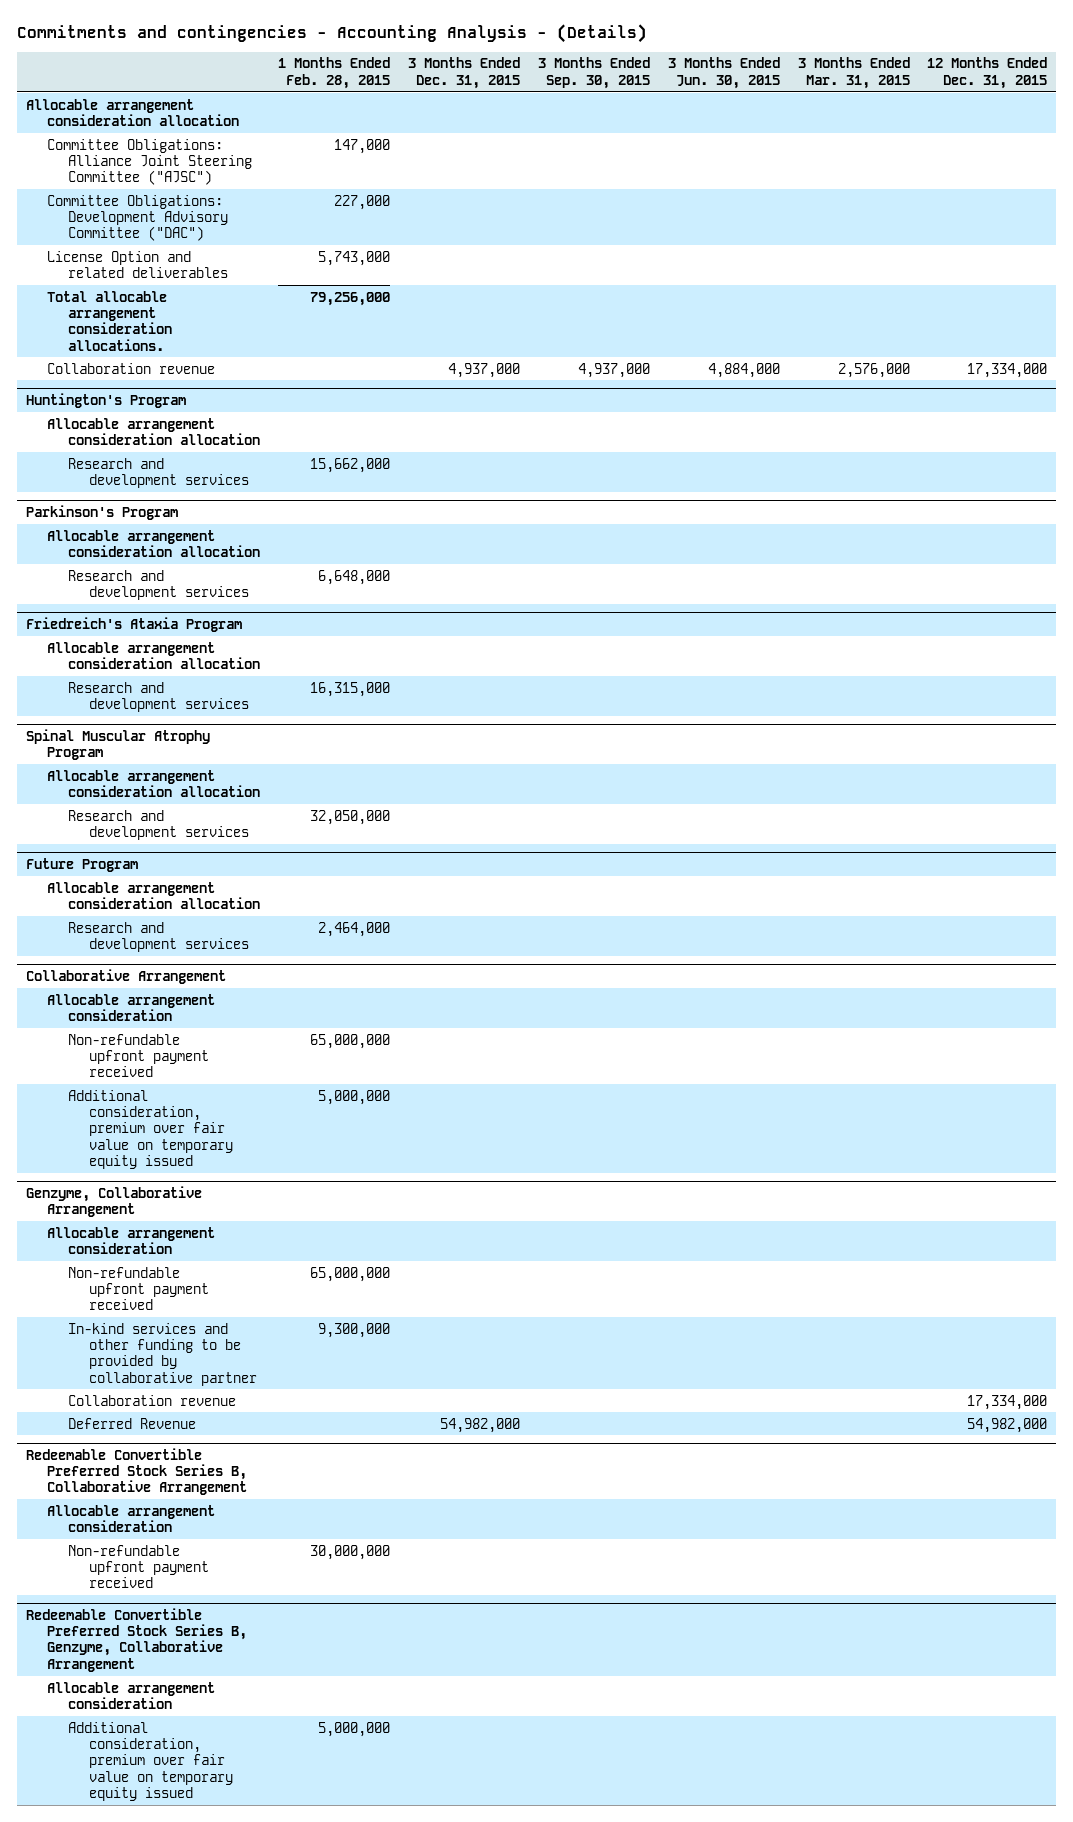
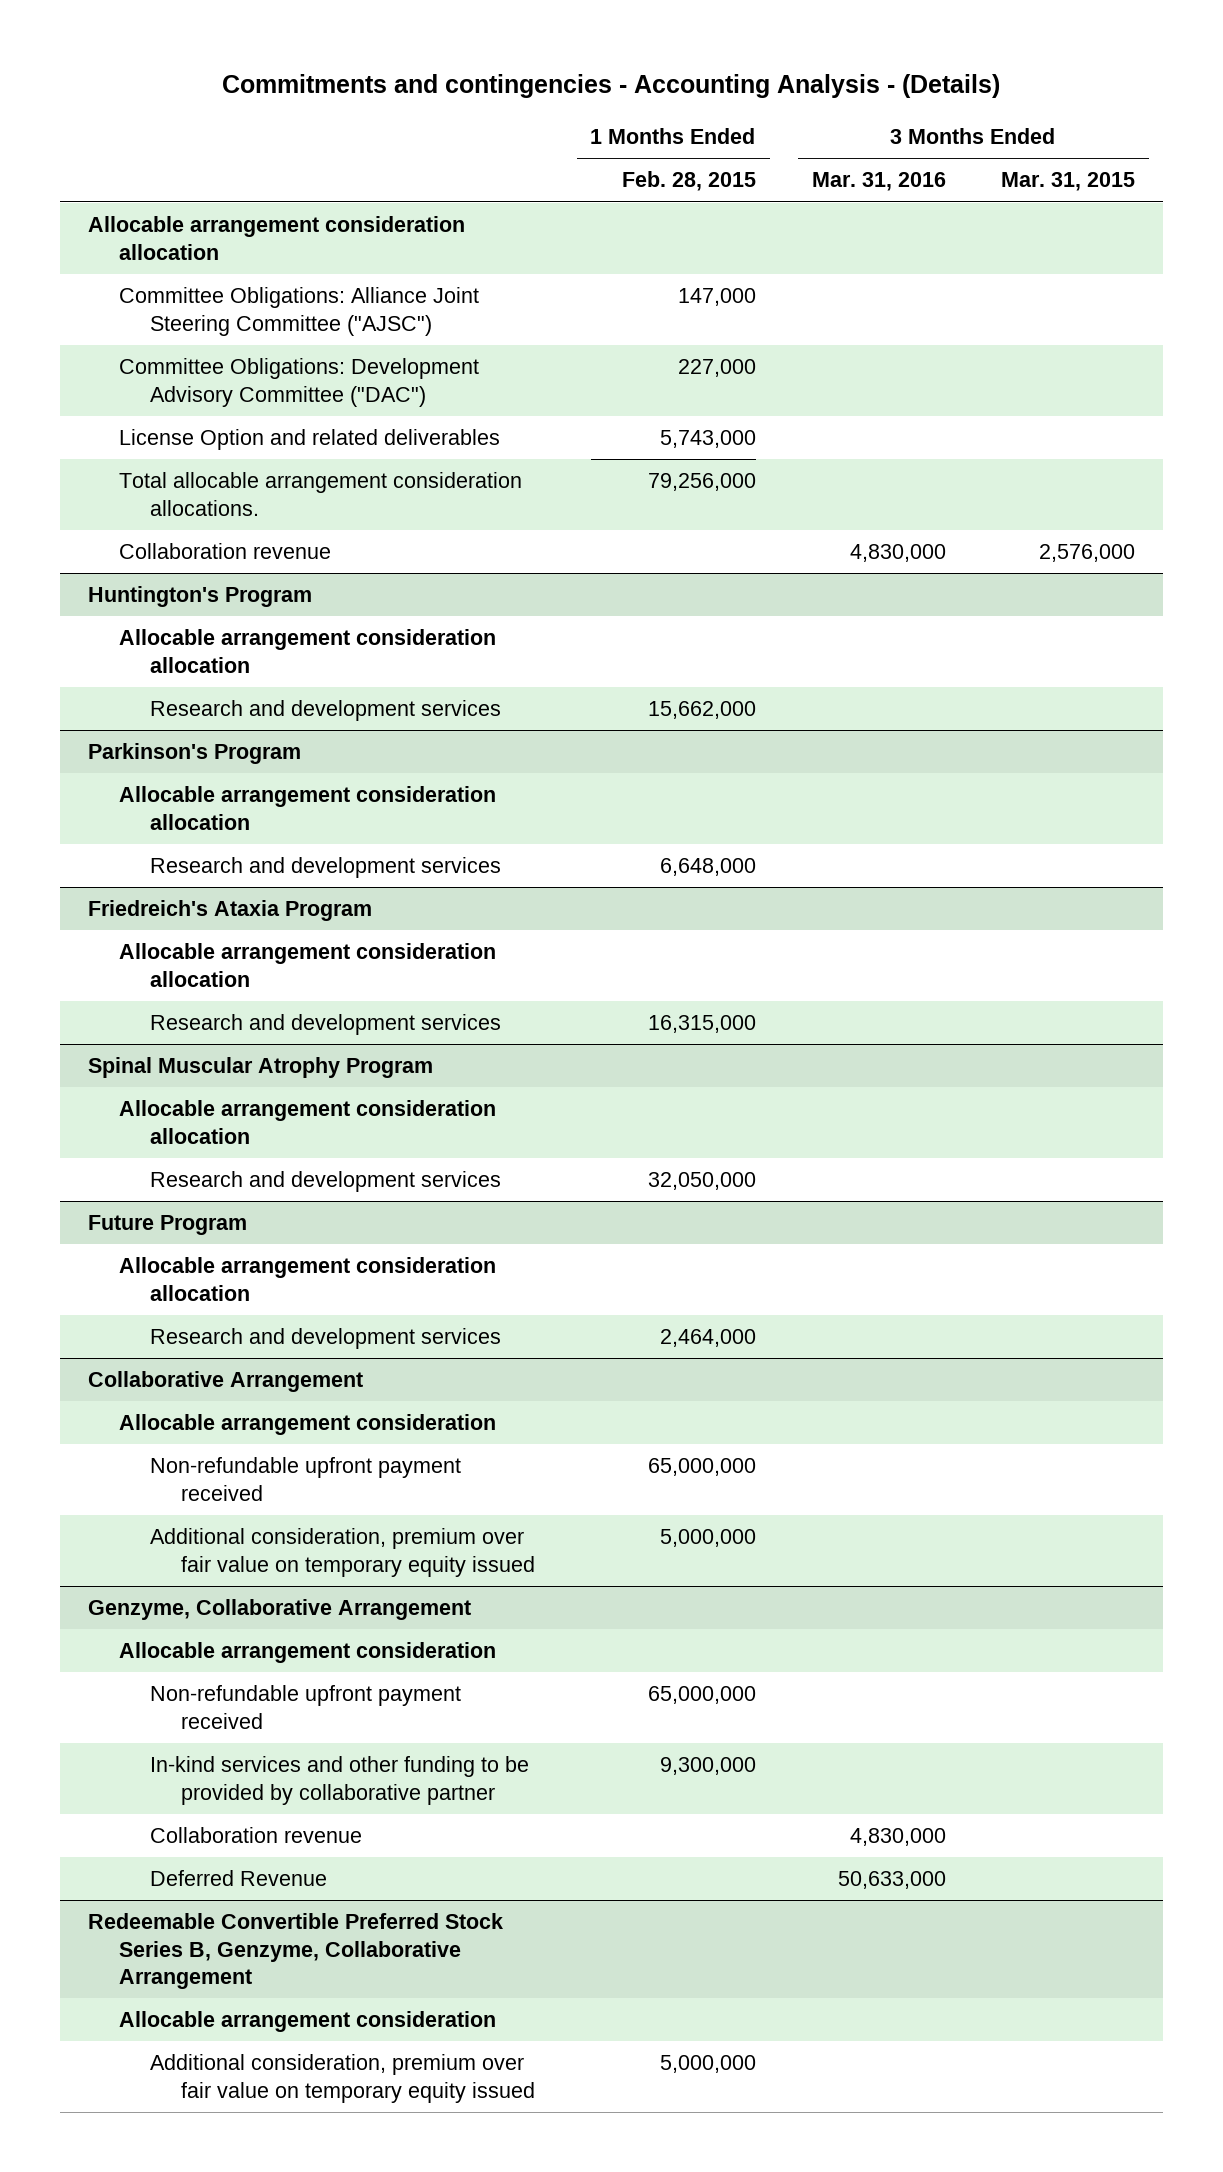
- | 1 Months Ended Feb. 28, 2015 | 3 Months Ended Dec. 31, 2015 | 3 Months Ended Sep. 30, 2015 | 3 Months Ended Jun. 30, 2015 | 3 Months Ended Mar. 31, 2015 | 12 Months Ended Dec. 31, 2015
+ | 1 Months Ended Feb. 28, 2015 | 3 Months Ended Mar. 31, 2016 | 3 Months Ended Mar. 31, 2015
- Redeemable Convertible Preferred Stock Series B, Collaborative Arrangement
- Allocable arrangement consideration
- Non-refundable upfront payment received | 30,000,000 | | | | |

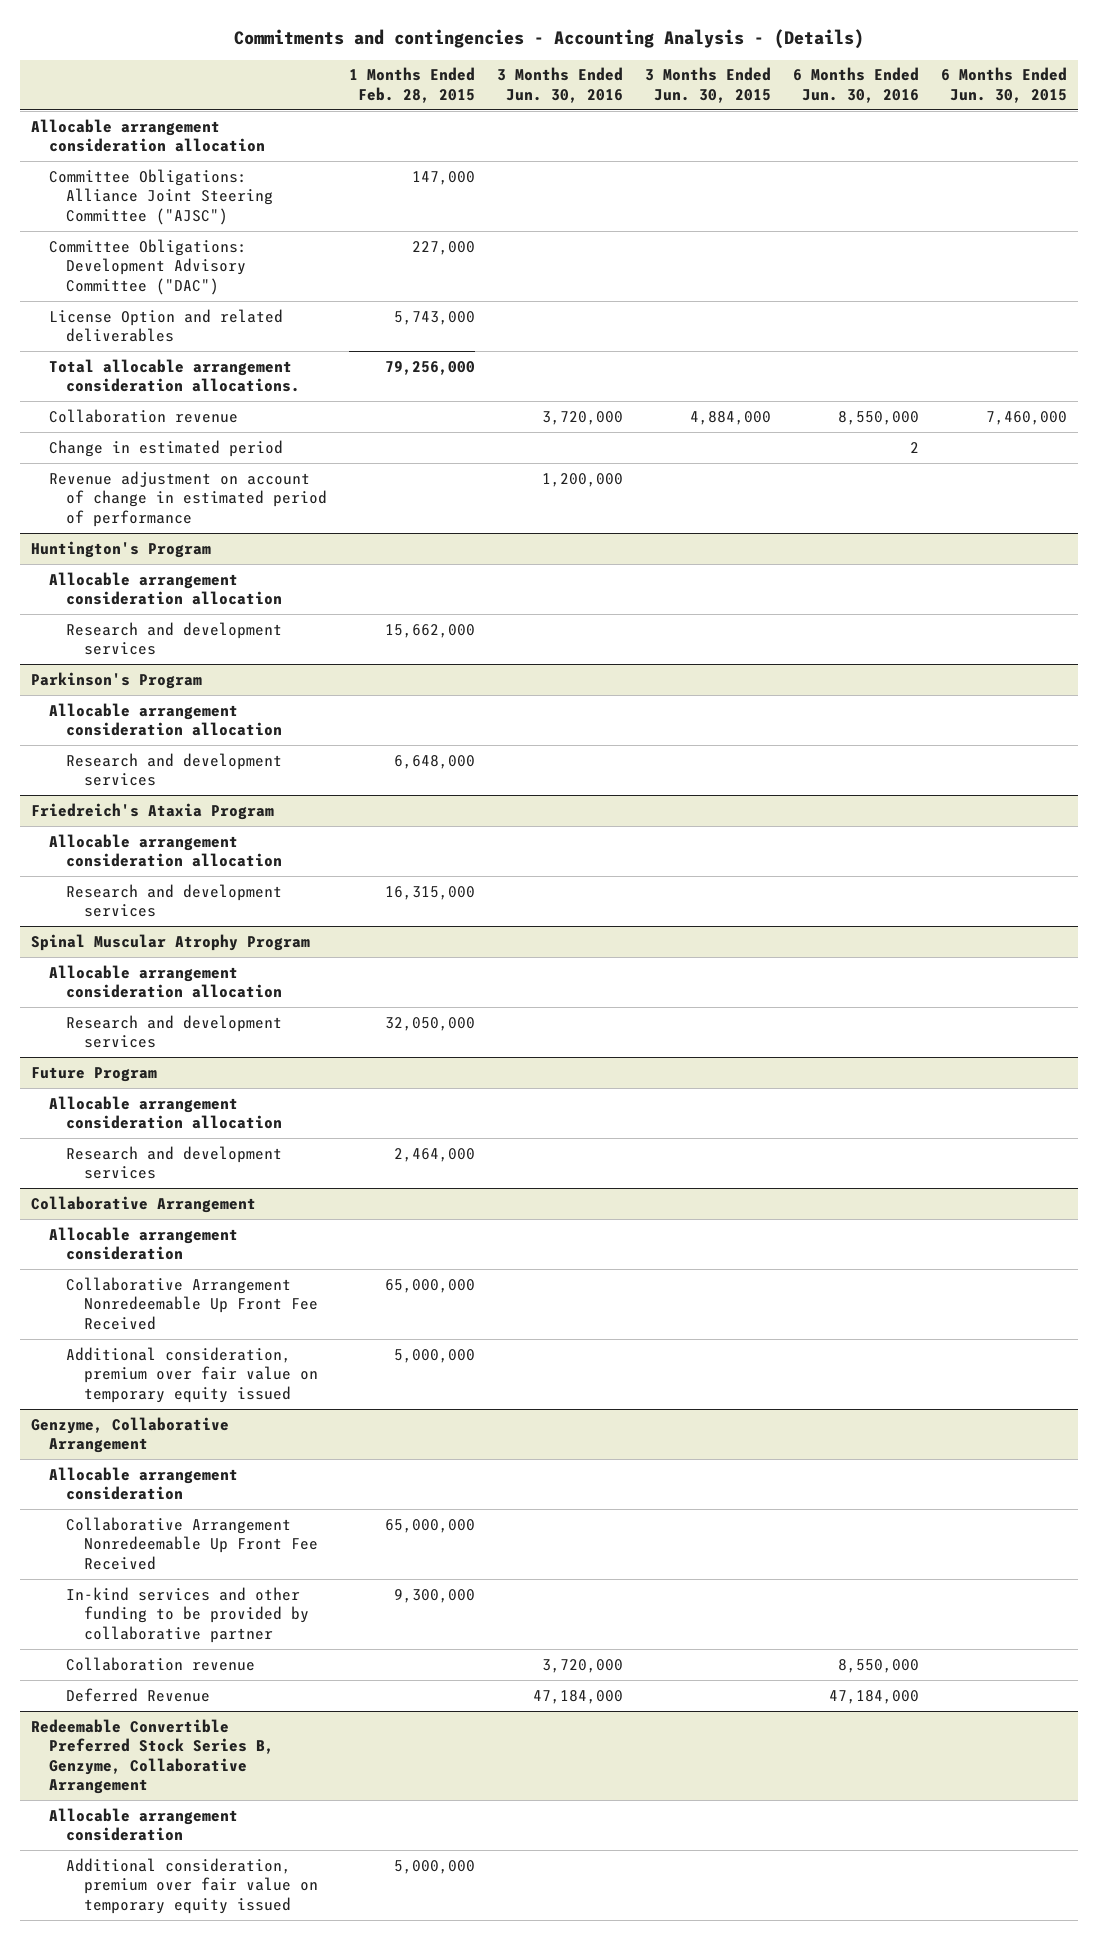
- | 1 Months Ended Feb. 28, 2015 | 3 Months Ended Mar. 31, 2016 | 3 Months Ended Mar. 31, 2015
+ | 1 Months Ended Feb. 28, 2015 | 3 Months Ended Jun. 30, 2016 | 3 Months Ended Jun. 30, 2015 | 6 Months Ended Jun. 30, 2016 | 6 Months Ended Jun. 30, 2015
+ Change in estimated period | | | | 2 |
+ Revenue adjustment on account of change in estimated period of performance | | 1,200,000 | | |
@ Collaborative Arrangement
- Non-refundable upfront payment received | 65,000,000 | |
+ Collaborative Arrangement Nonredeemable Up Front Fee Received | 65,000,000 | | | |
@ Genzyme, Collaborative Arrangement
- Non-refundable upfront payment received | 65,000,000 | |
+ Collaborative Arrangement Nonredeemable Up Front Fee Received | 65,000,000 | | | |

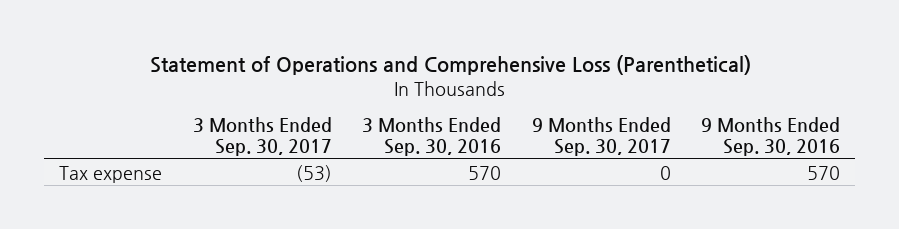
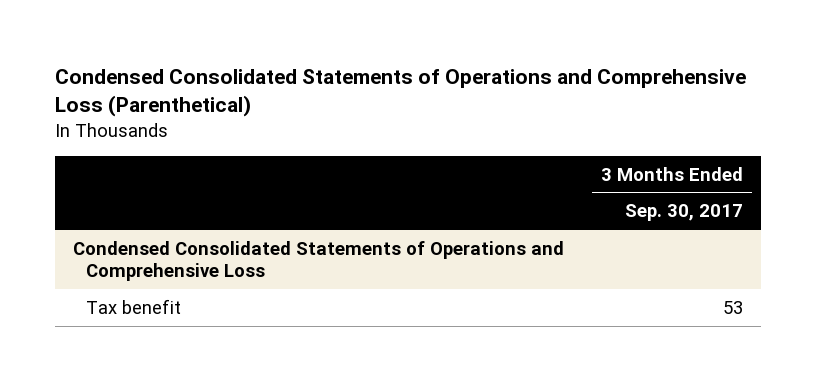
- Statement of Operations and Comprehensive Loss (Parenthetical)
+ Condensed Consolidated Statements of Operations and Comprehensive Loss (Parenthetical)
- | 3 Months Ended Sep. 30, 2017 | 3 Months Ended Sep. 30, 2016 | 9 Months Ended Sep. 30, 2017 | 9 Months Ended Sep. 30, 2016
+ | 3 Months Ended Sep. 30, 2017
- Tax expense | (53) | 570 | 0 | 570
+ Condensed Consolidated Statements of Operations and Comprehensive Loss
+ Tax benefit | 53

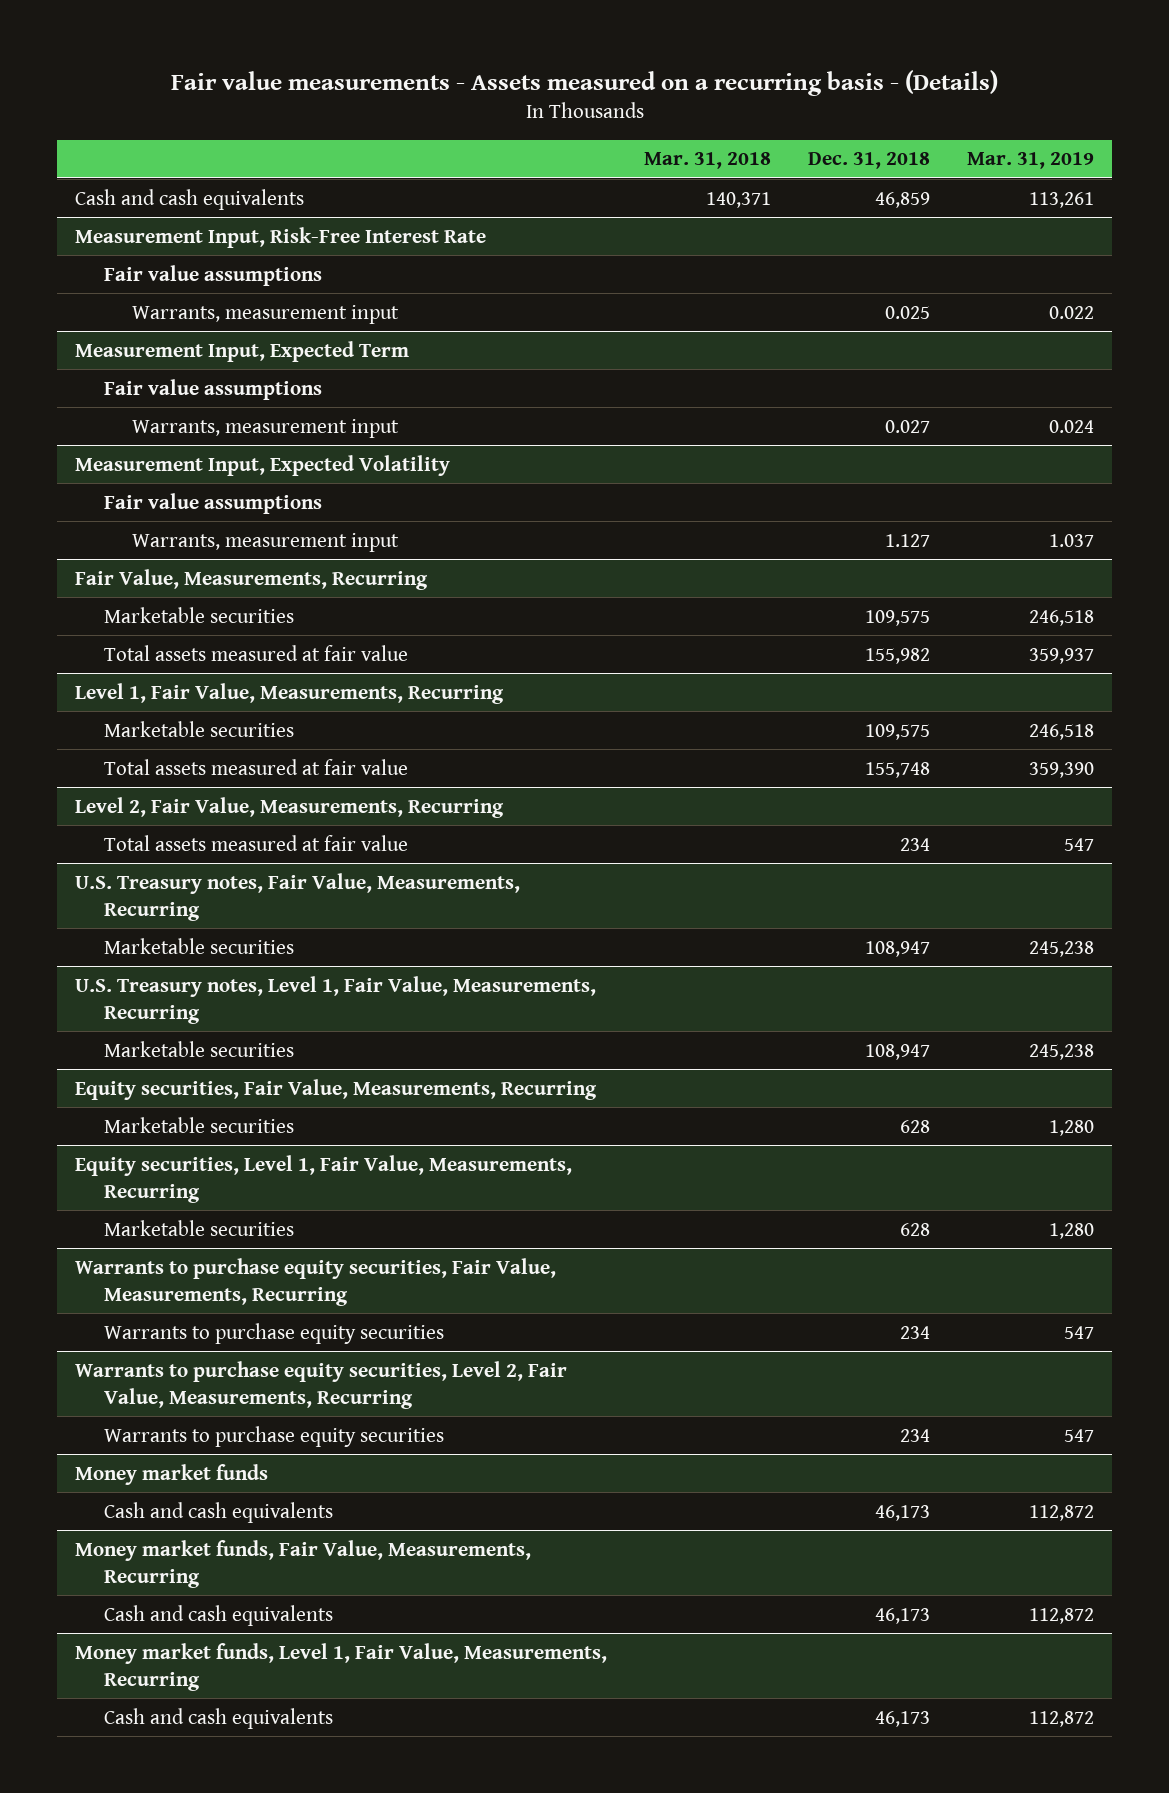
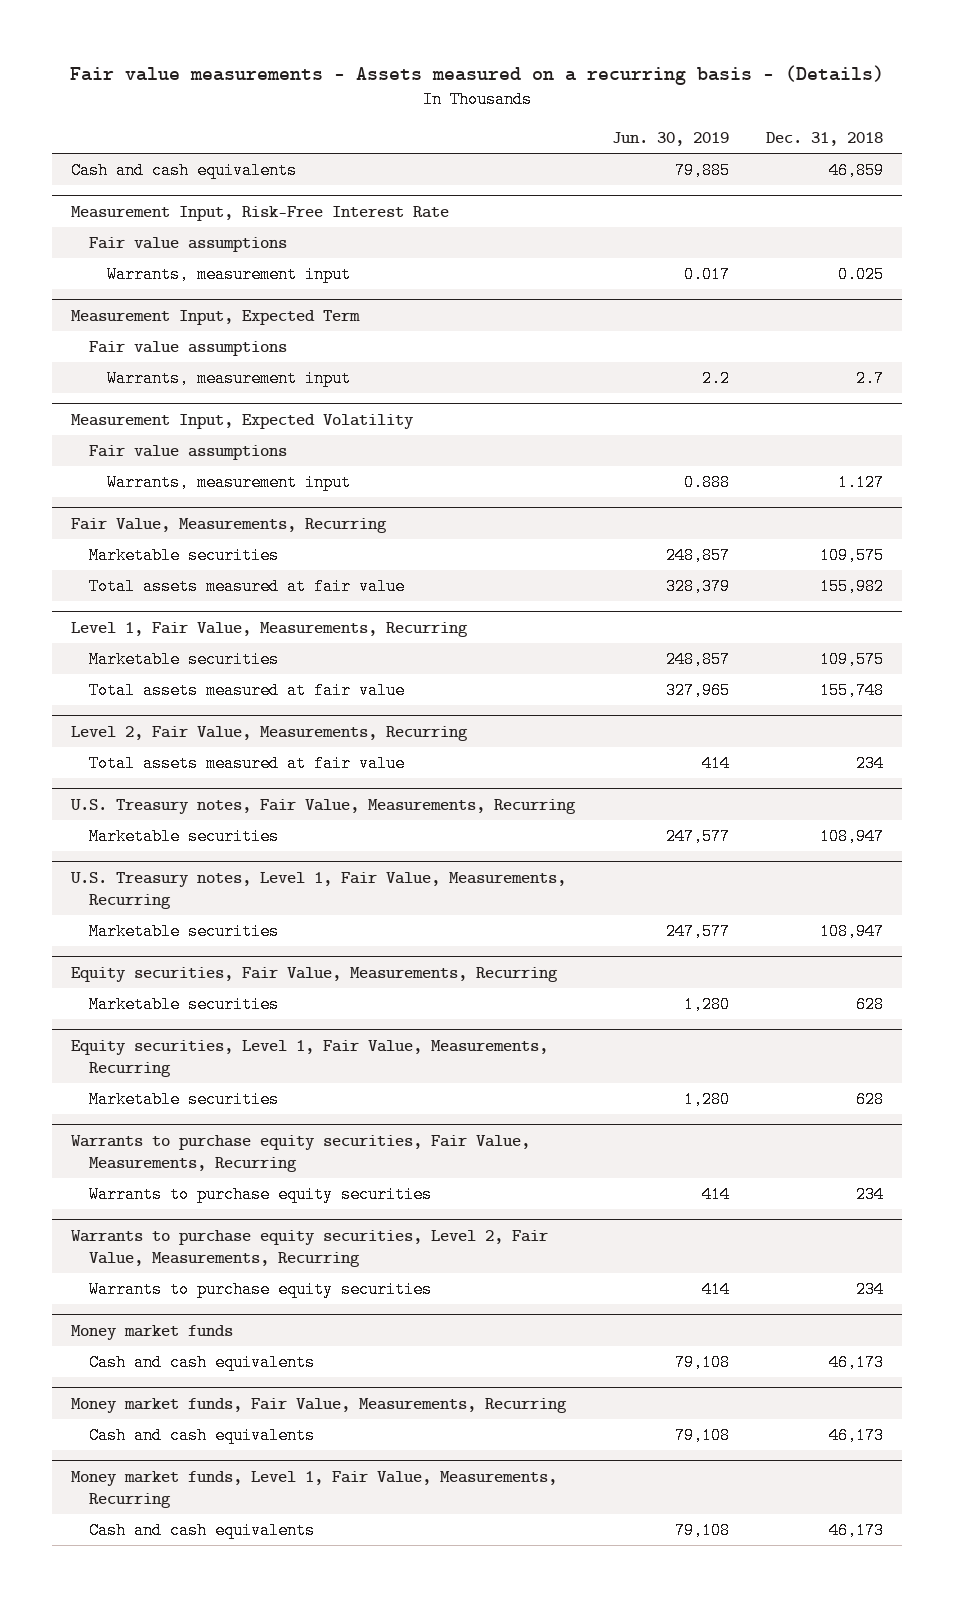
- | Mar. 31, 2018 | Dec. 31, 2018 | Mar. 31, 2019
+ | Jun. 30, 2019 | Dec. 31, 2018
@ Measurement Input, Expected Term
- Warrants, measurement input | | 0.027 | 0.024
+ Warrants, measurement input | 2.2 | 2.7

